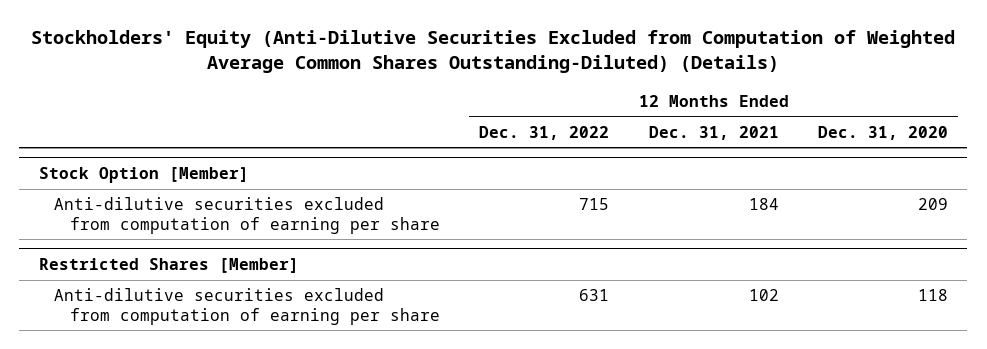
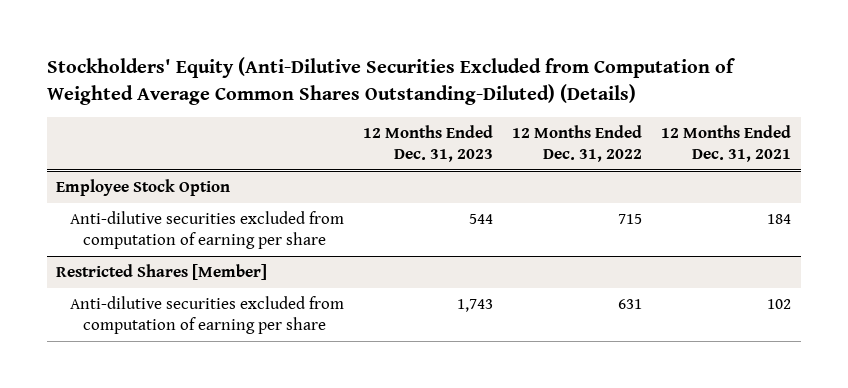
- | 12 Months Ended Dec. 31, 2022 | 12 Months Ended Dec. 31, 2021 | 12 Months Ended Dec. 31, 2020
+ | 12 Months Ended Dec. 31, 2023 | 12 Months Ended Dec. 31, 2022 | 12 Months Ended Dec. 31, 2021
- Stock Option [Member]
+ Employee Stock Option

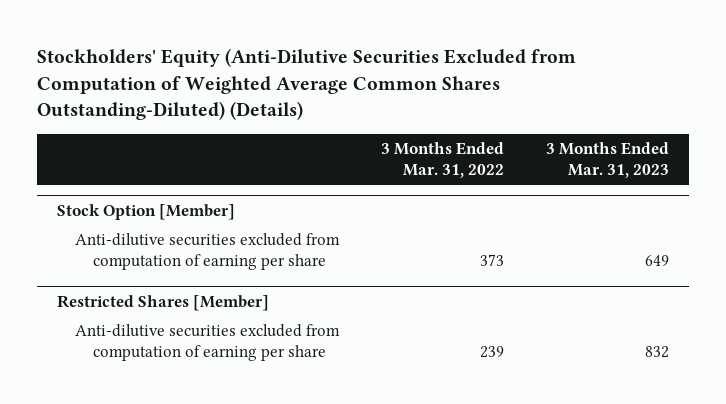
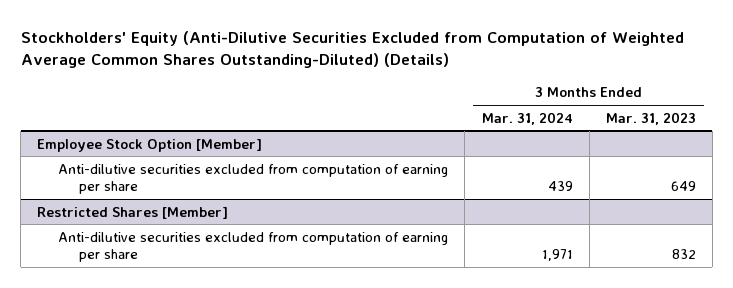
- | 3 Months Ended Mar. 31, 2022 | 3 Months Ended Mar. 31, 2023
+ | 3 Months Ended Mar. 31, 2024 | 3 Months Ended Mar. 31, 2023
- Stock Option [Member]
+ Employee Stock Option [Member]

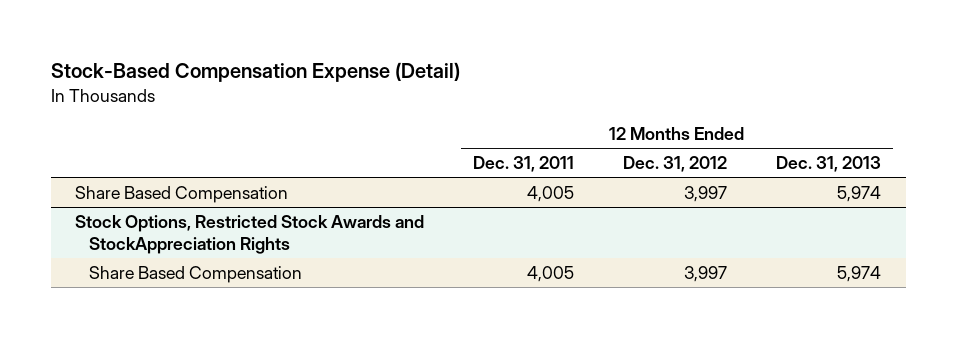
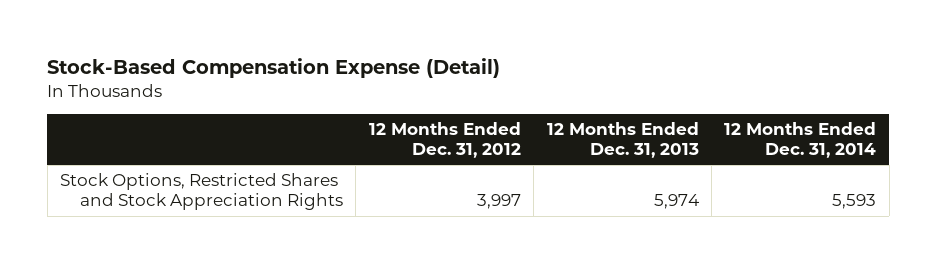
- | 12 Months Ended Dec. 31, 2011 | 12 Months Ended Dec. 31, 2012 | 12 Months Ended Dec. 31, 2013
+ | 12 Months Ended Dec. 31, 2012 | 12 Months Ended Dec. 31, 2013 | 12 Months Ended Dec. 31, 2014
- Share Based Compensation | 4,005 | 3,997 | 5,974
- Stock Options, Restricted Stock Awards and StockAppreciation Rights
- Share Based Compensation | 4,005 | 3,997 | 5,974
+ Stock Options, Restricted Shares and Stock Appreciation Rights | 3,997 | 5,974 | 5,593

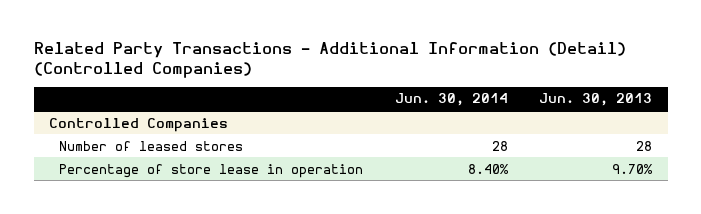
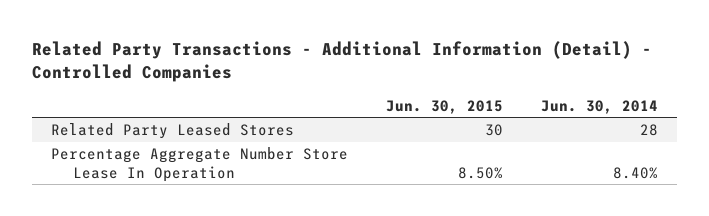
- Related Party Transactions - Additional Information (Detail) (Controlled Companies)
+ Related Party Transactions - Additional Information (Detail) - Controlled Companies
- | Jun. 30, 2014 | Jun. 30, 2013
+ | Jun. 30, 2015 | Jun. 30, 2014
- Controlled Companies
- Number of leased stores | 28 | 28
- Percentage of store lease in operation | 8.40% | 9.70%
+ Related Party Leased Stores | 30 | 28
+ Percentage Aggregate Number Store Lease In Operation | 8.50% | 8.40%

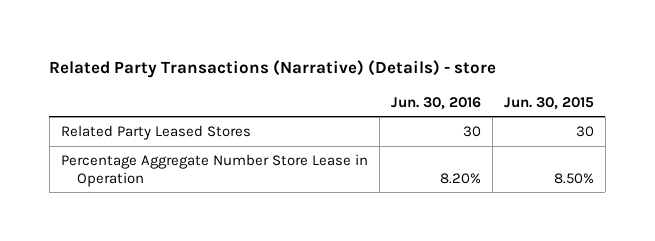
- Related Party Transactions - Additional Information (Detail) - Controlled Companies
+ Related Party Transactions (Narrative) (Details) - store
- | Jun. 30, 2015 | Jun. 30, 2014
+ | Jun. 30, 2016 | Jun. 30, 2015
- Percentage Aggregate Number Store Lease In Operation | 8.50% | 8.40%
+ Percentage Aggregate Number Store Lease in Operation | 8.20% | 8.50%

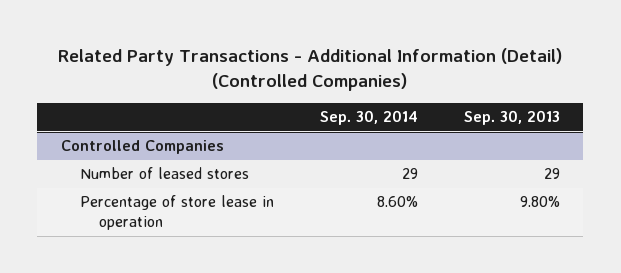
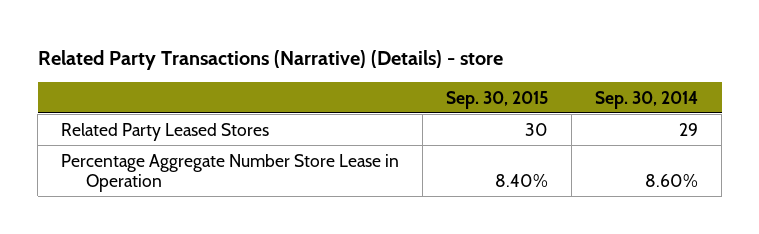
- Related Party Transactions - Additional Information (Detail) (Controlled Companies)
+ Related Party Transactions (Narrative) (Details) - store
- | Sep. 30, 2014 | Sep. 30, 2013
+ | Sep. 30, 2015 | Sep. 30, 2014
- Controlled Companies
- Number of leased stores | 29 | 29
- Percentage of store lease in operation | 8.60% | 9.80%
+ Related Party Leased Stores | 30 | 29
+ Percentage Aggregate Number Store Lease in Operation | 8.40% | 8.60%

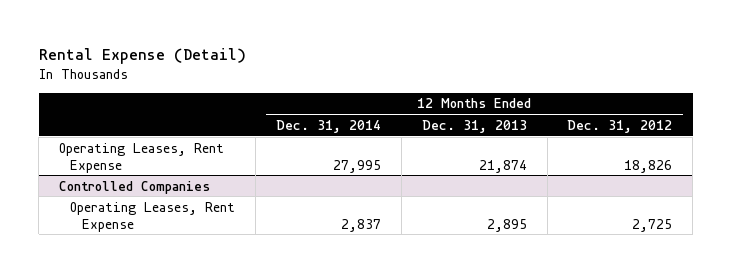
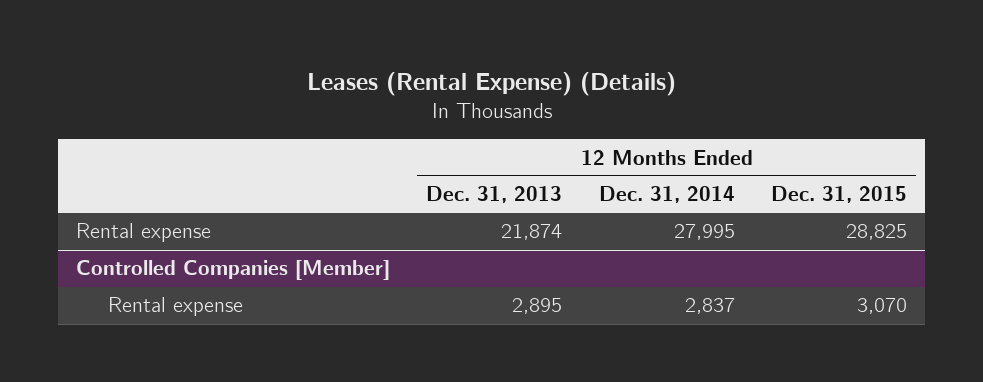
- Rental Expense (Detail)
+ Leases (Rental Expense) (Details)
- | 12 Months Ended Dec. 31, 2014 | 12 Months Ended Dec. 31, 2013 | 12 Months Ended Dec. 31, 2012
+ | 12 Months Ended Dec. 31, 2013 | 12 Months Ended Dec. 31, 2014 | 12 Months Ended Dec. 31, 2015
- Operating Leases, Rent Expense | 27,995 | 21,874 | 18,826
- Controlled Companies
- Operating Leases, Rent Expense | 2,837 | 2,895 | 2,725
+ Rental expense | 21,874 | 27,995 | 28,825
+ Controlled Companies [Member]
+ Rental expense | 2,895 | 2,837 | 3,070

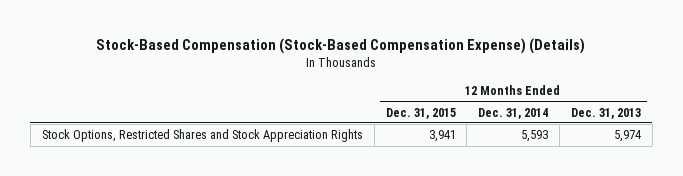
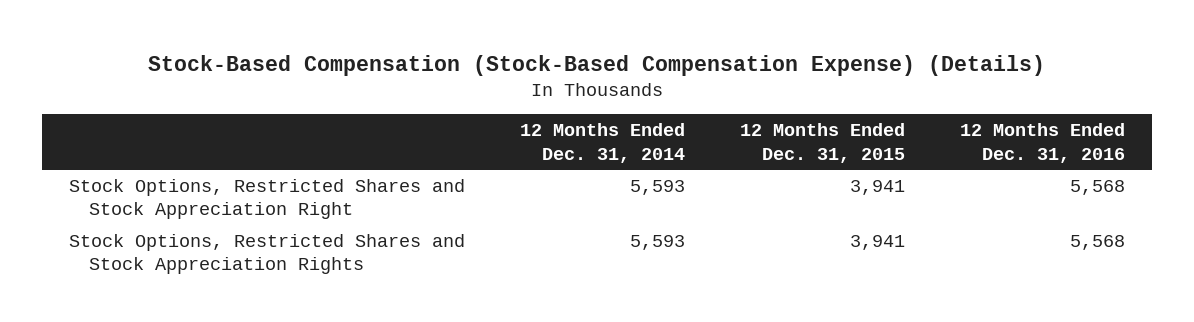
- | 12 Months Ended Dec. 31, 2015 | 12 Months Ended Dec. 31, 2014 | 12 Months Ended Dec. 31, 2013
+ | 12 Months Ended Dec. 31, 2014 | 12 Months Ended Dec. 31, 2015 | 12 Months Ended Dec. 31, 2016
+ Stock Options, Restricted Shares and Stock Appreciation Right | 5,593 | 3,941 | 5,568

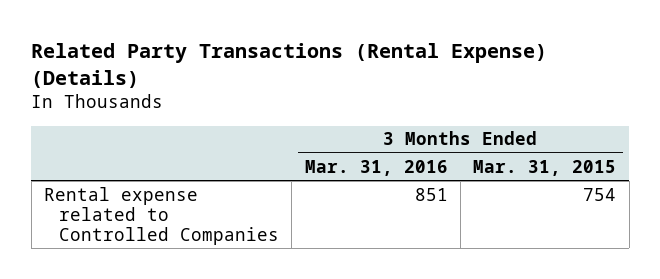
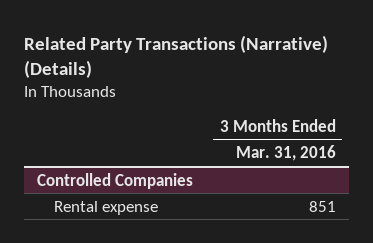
- Related Party Transactions (Rental Expense) (Details)
+ Related Party Transactions (Narrative) (Details)
- | 3 Months Ended Mar. 31, 2016 | 3 Months Ended Mar. 31, 2015
+ | 3 Months Ended Mar. 31, 2016
- Rental expense related to Controlled Companies | 851 | 754
+ Controlled Companies
+ Rental expense | 851

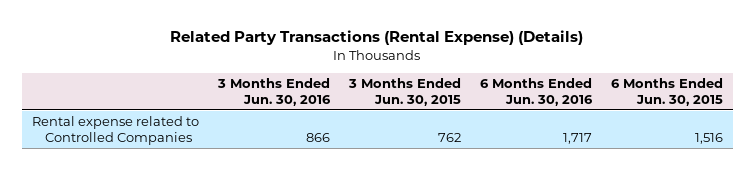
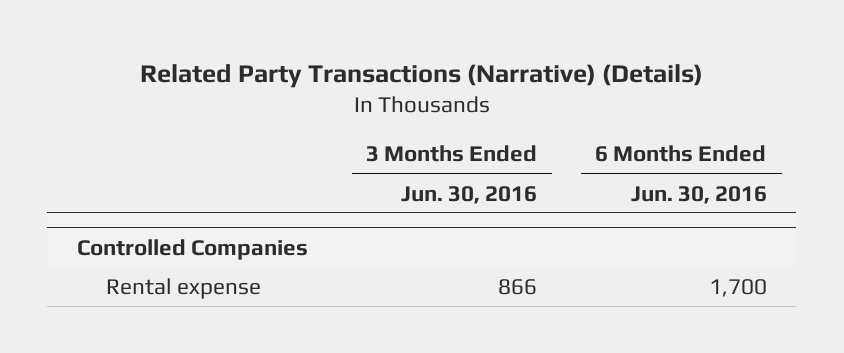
- Related Party Transactions (Rental Expense) (Details)
+ Related Party Transactions (Narrative) (Details)
- | 3 Months Ended Jun. 30, 2016 | 3 Months Ended Jun. 30, 2015 | 6 Months Ended Jun. 30, 2016 | 6 Months Ended Jun. 30, 2015
+ | 3 Months Ended Jun. 30, 2016 | 6 Months Ended Jun. 30, 2016
- Rental expense related to Controlled Companies | 866 | 762 | 1,717 | 1,516
+ Controlled Companies
+ Rental expense | 866 | 1,700

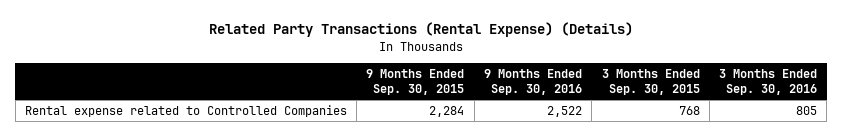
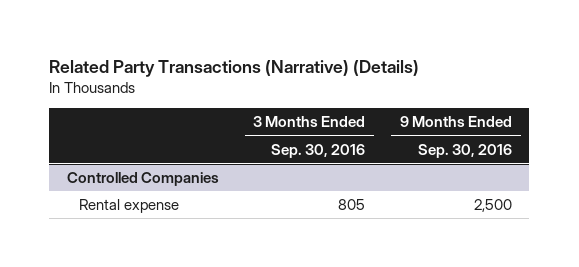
- Related Party Transactions (Rental Expense) (Details)
+ Related Party Transactions (Narrative) (Details)
- | 9 Months Ended Sep. 30, 2015 | 9 Months Ended Sep. 30, 2016 | 3 Months Ended Sep. 30, 2015 | 3 Months Ended Sep. 30, 2016
+ | 3 Months Ended Sep. 30, 2016 | 9 Months Ended Sep. 30, 2016
- Rental expense related to Controlled Companies | 2,284 | 2,522 | 768 | 805
+ Controlled Companies
+ Rental expense | 805 | 2,500

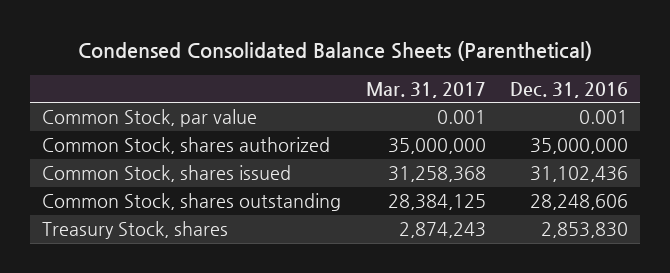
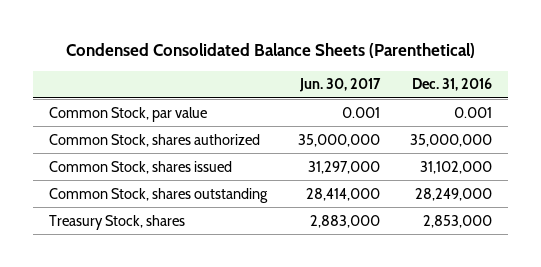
- | Mar. 31, 2017 | Dec. 31, 2016
+ | Jun. 30, 2017 | Dec. 31, 2016
- Common Stock, shares issued | 31,258,368 | 31,102,436
- Common Stock, shares outstanding | 28,384,125 | 28,248,606
- Treasury Stock, shares | 2,874,243 | 2,853,830
+ Common Stock, shares issued | 31,297,000 | 31,102,000
+ Common Stock, shares outstanding | 28,414,000 | 28,249,000
+ Treasury Stock, shares | 2,883,000 | 2,853,000

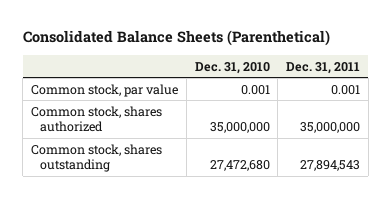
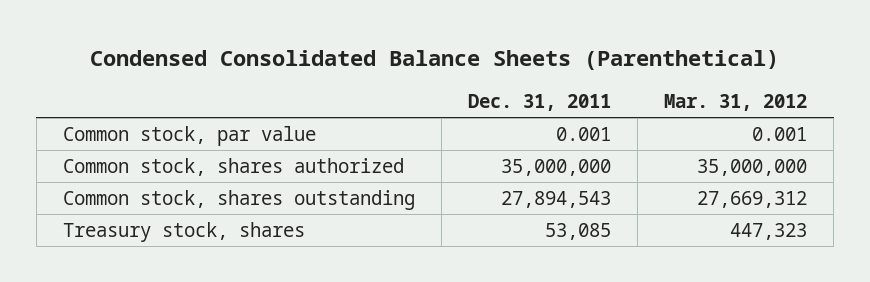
- Consolidated Balance Sheets (Parenthetical)
+ Condensed Consolidated Balance Sheets (Parenthetical)
- | Dec. 31, 2010 | Dec. 31, 2011
+ | Dec. 31, 2011 | Mar. 31, 2012
+ Treasury stock, shares | 53,085 | 447,323

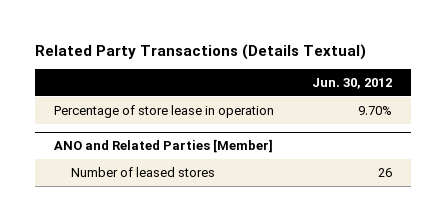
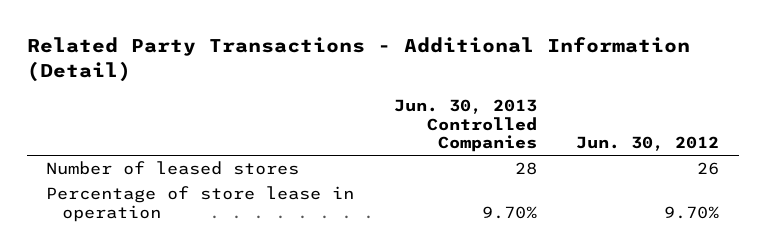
- Related Party Transactions (Details Textual)
+ Related Party Transactions - Additional Information (Detail)
- | Jun. 30, 2012
+ | Jun. 30, 2013 Controlled Companies | Jun. 30, 2012
- ANO and Related Parties [Member]
moved down: Percentage of store lease in operation | 9.70% | 9.70%

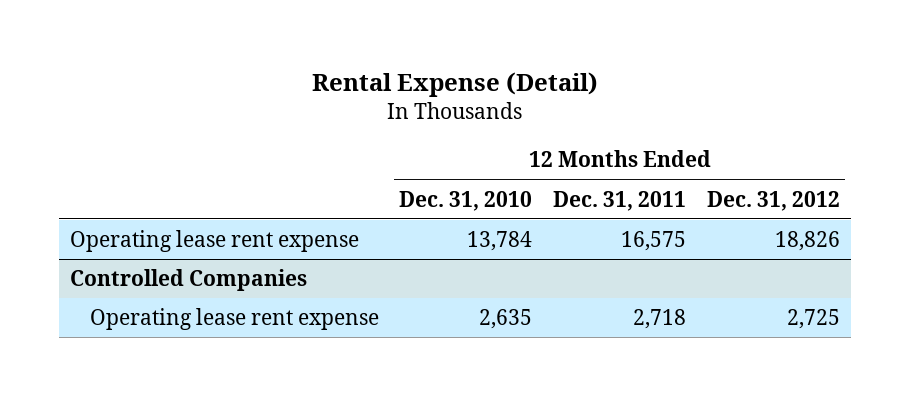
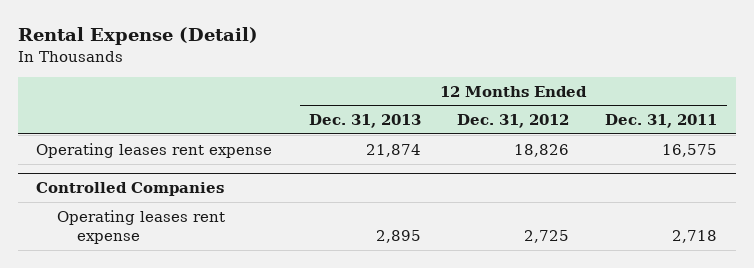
- | 12 Months Ended Dec. 31, 2010 | 12 Months Ended Dec. 31, 2011 | 12 Months Ended Dec. 31, 2012
+ | 12 Months Ended Dec. 31, 2013 | 12 Months Ended Dec. 31, 2012 | 12 Months Ended Dec. 31, 2011
- Operating lease rent expense | 13,784 | 16,575 | 18,826
+ Operating leases rent expense | 21,874 | 18,826 | 16,575
@ Controlled Companies
- Operating lease rent expense | 2,635 | 2,718 | 2,725
+ Operating leases rent expense | 2,895 | 2,725 | 2,718

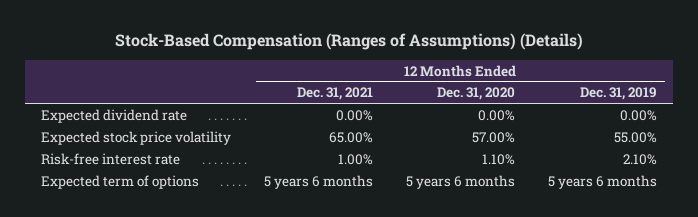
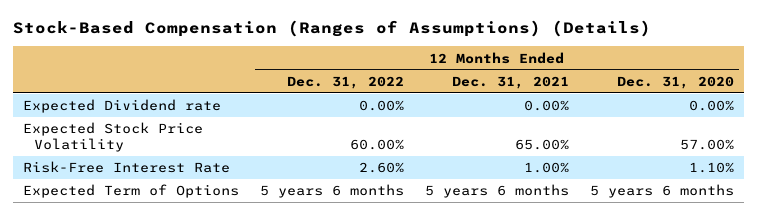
- | 12 Months Ended Dec. 31, 2021 | 12 Months Ended Dec. 31, 2020 | 12 Months Ended Dec. 31, 2019
+ | 12 Months Ended Dec. 31, 2022 | 12 Months Ended Dec. 31, 2021 | 12 Months Ended Dec. 31, 2020
- Expected dividend rate | 0.00% | 0.00% | 0.00%
- Expected stock price volatility | 65.00% | 57.00% | 55.00%
- Risk-free interest rate | 1.00% | 1.10% | 2.10%
- Expected term of options | 5 years 6 months | 5 years 6 months | 5 years 6 months
+ Expected Dividend rate | 0.00% | 0.00% | 0.00%
+ Expected Stock Price Volatility | 60.00% | 65.00% | 57.00%
+ Risk-Free Interest Rate | 2.60% | 1.00% | 1.10%
+ Expected Term of Options | 5 years 6 months | 5 years 6 months | 5 years 6 months

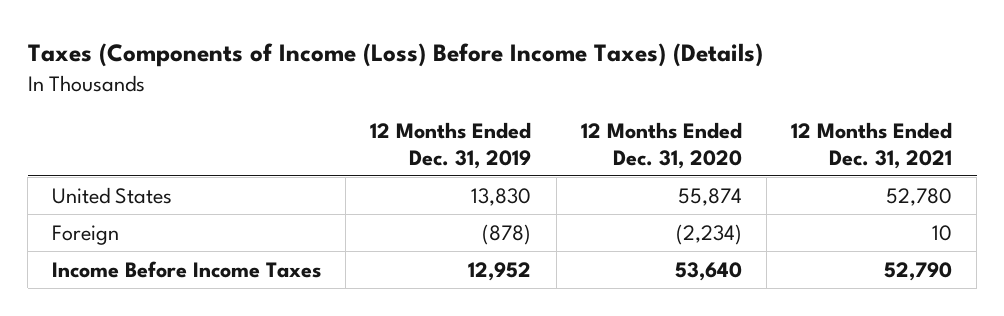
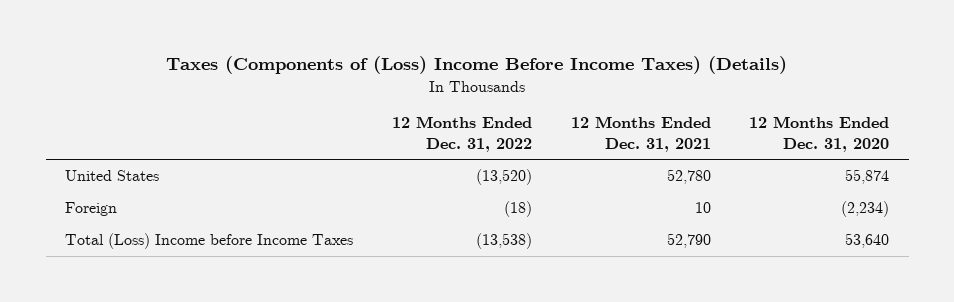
- Taxes (Components of Income (Loss) Before Income Taxes) (Details)
+ Taxes (Components of (Loss) Income Before Income Taxes) (Details)
- | 12 Months Ended Dec. 31, 2019 | 12 Months Ended Dec. 31, 2020 | 12 Months Ended Dec. 31, 2021
+ | 12 Months Ended Dec. 31, 2022 | 12 Months Ended Dec. 31, 2021 | 12 Months Ended Dec. 31, 2020
- Income Before Income Taxes | 12,952 | 53,640 | 52,790
+ Total (Loss) Income before Income Taxes | (13,538) | 52,790 | 53,640

